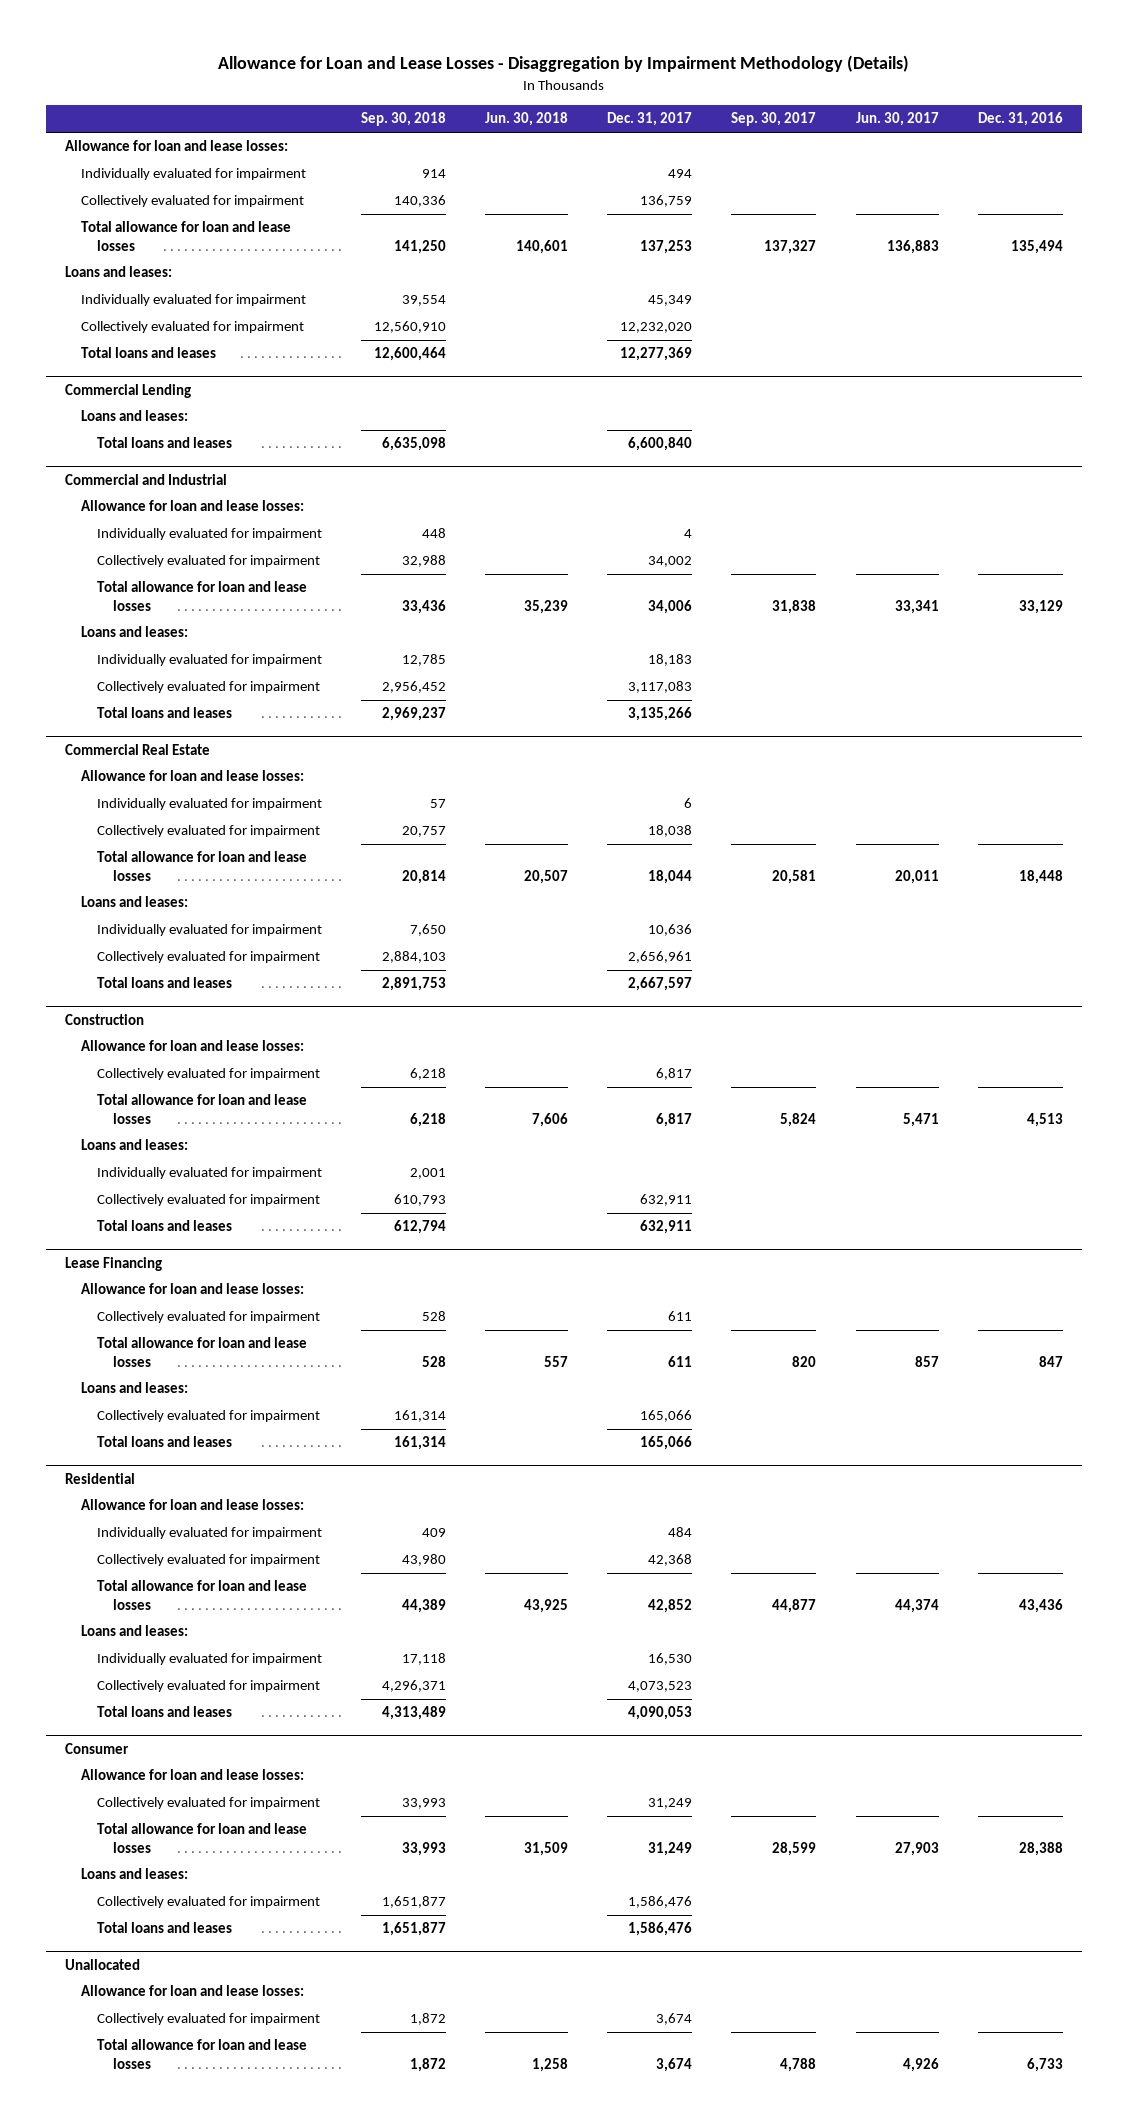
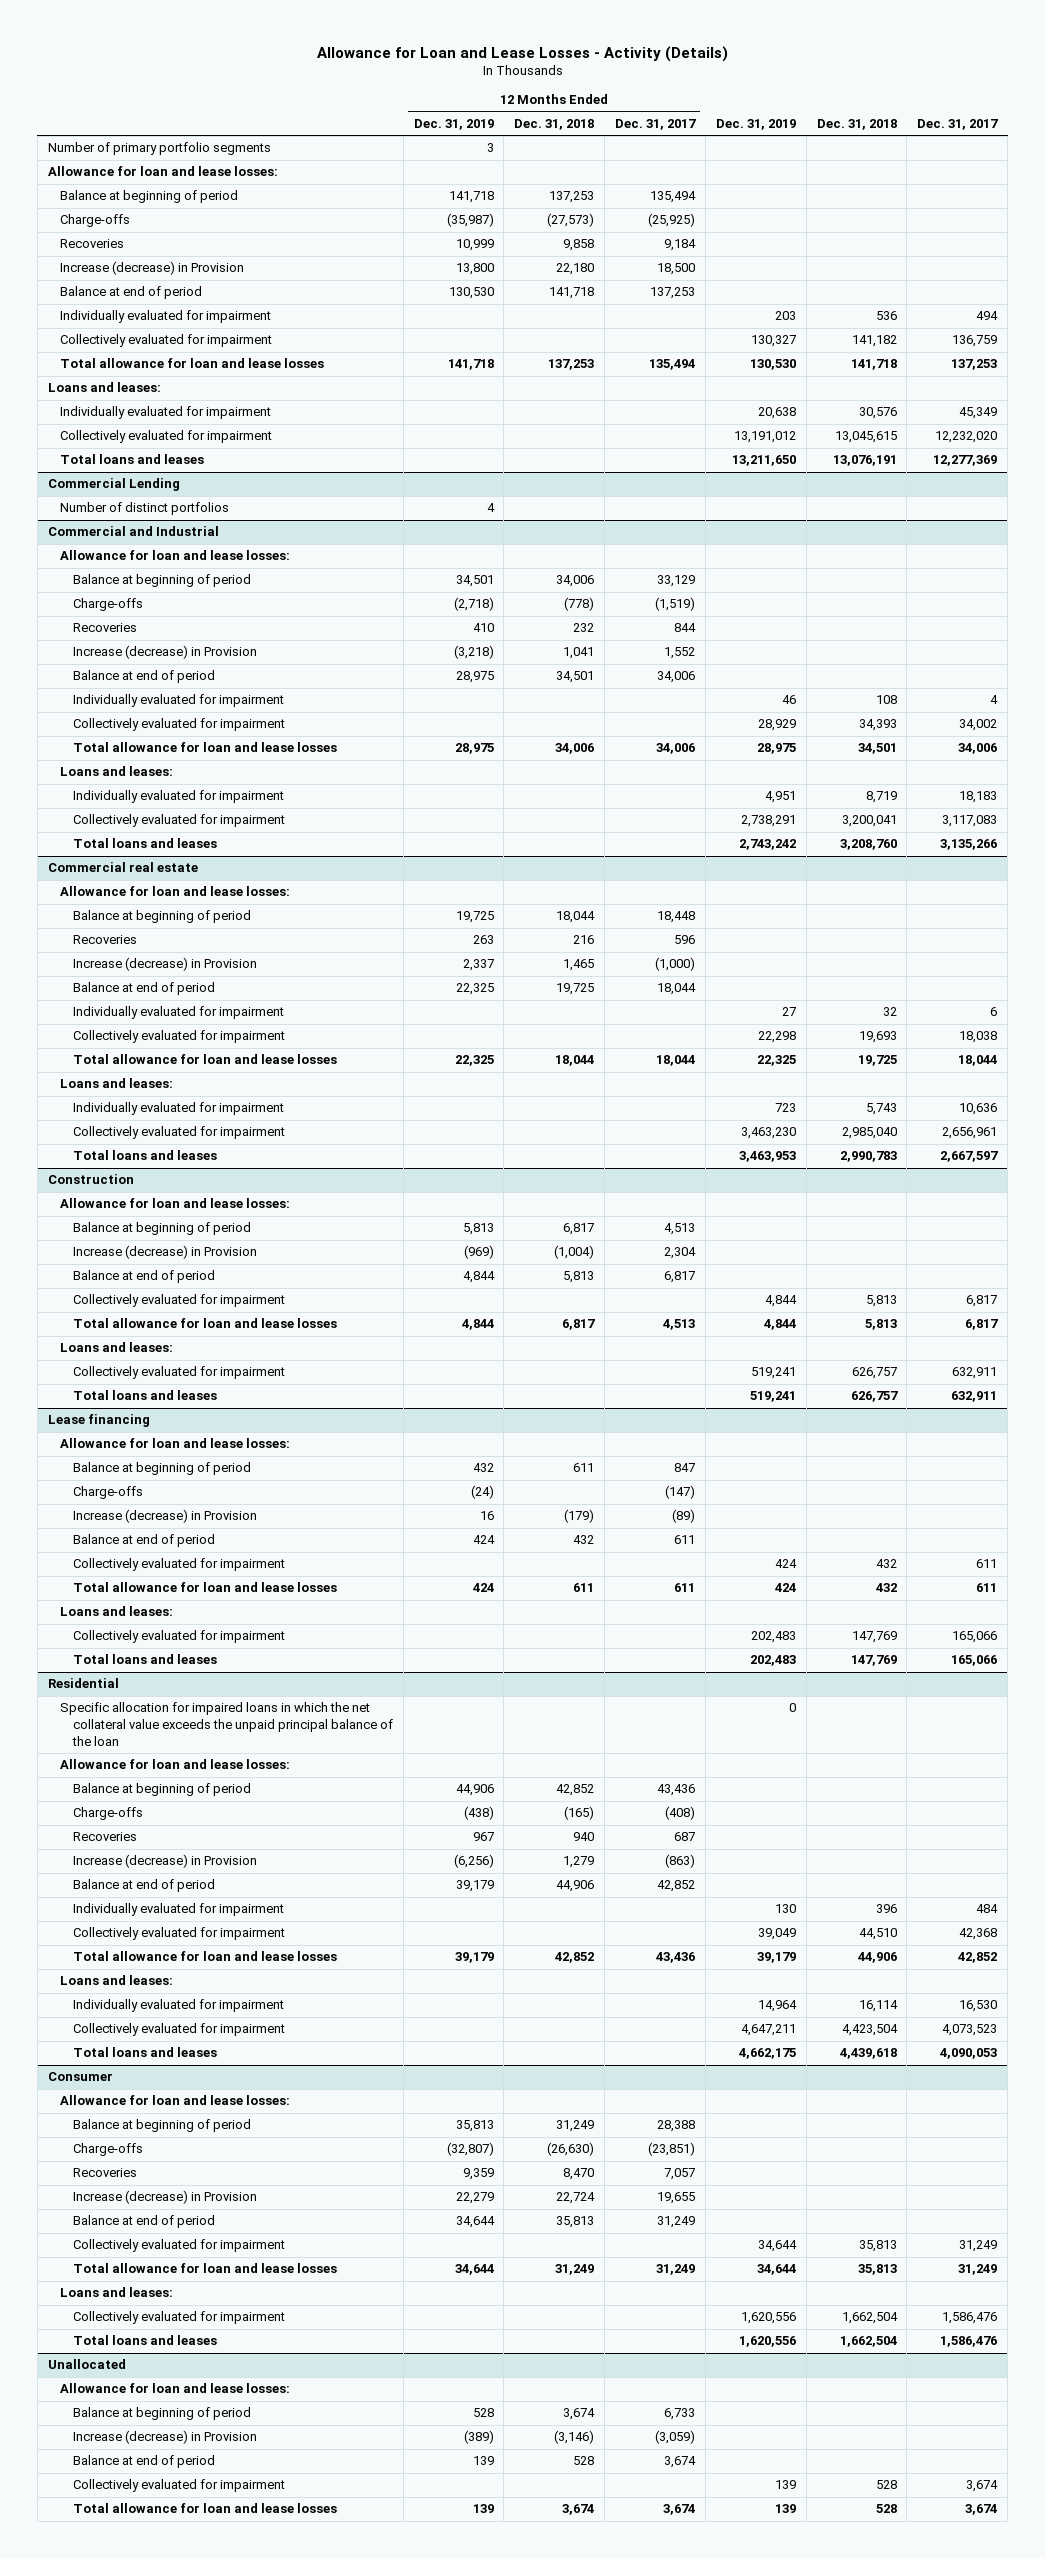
- Allowance for Loan and Lease Losses - Disaggregation by Impairment Methodology (Details)
+ Allowance for Loan and Lease Losses - Activity (Details)
- | Sep. 30, 2018 | Jun. 30, 2018 | Dec. 31, 2017 | Sep. 30, 2017 | Jun. 30, 2017 | Dec. 31, 2016
+ | 12 Months Ended Dec. 31, 2019 | 12 Months Ended Dec. 31, 2018 | 12 Months Ended Dec. 31, 2017 | Dec. 31, 2019 | Dec. 31, 2018 | Dec. 31, 2017
+ Number of primary portfolio segments | 3 | | | | |
+ Balance at beginning of period | 141,718 | 137,253 | 135,494 | | |
+ Charge-offs | (35,987) | (27,573) | (25,925) | | |
+ Recoveries | 10,999 | 9,858 | 9,184 | | |
+ Increase (decrease) in Provision | 13,800 | 22,180 | 18,500 | | |
+ Balance at end of period | 130,530 | 141,718 | 137,253 | | |
@ Commercial Lending
- Loans and leases:
- Total loans and leases | 6,635,098 | | 6,600,840 | | |
+ Number of distinct portfolios | 4 | | | | |
@ Commercial and Industrial
+ Balance at beginning of period | 34,501 | 34,006 | 33,129 | | |
+ Charge-offs | (2,718) | (778) | (1,519) | | |
+ Recoveries | 410 | 232 | 844 | | |
+ Increase (decrease) in Provision | (3,218) | 1,041 | 1,552 | | |
+ Balance at end of period | 28,975 | 34,501 | 34,006 | | |
- Commercial Real Estate
+ Commercial real estate
+ Balance at beginning of period | 19,725 | 18,044 | 18,448 | | |
+ Recoveries | 263 | 216 | 596 | | |
+ Increase (decrease) in Provision | 2,337 | 1,465 | (1,000) | | |
+ Balance at end of period | 22,325 | 19,725 | 18,044 | | |
@ Construction
+ Balance at beginning of period | 5,813 | 6,817 | 4,513 | | |
+ Increase (decrease) in Provision | (969) | (1,004) | 2,304 | | |
+ Balance at end of period | 4,844 | 5,813 | 6,817 | | |
- Individually evaluated for impairment | 2,001 | | | | |
- Lease Financing
+ Lease financing
+ Balance at beginning of period | 432 | 611 | 847 | | |
+ Charge-offs | (24) | | (147) | | |
+ Increase (decrease) in Provision | 16 | (179) | (89) | | |
+ Balance at end of period | 424 | 432 | 611 | | |
@ Residential
+ Specific allocation for impaired loans in which the net collateral value exceeds the unpaid principal balance of the loan | | | | 0 | |
+ Balance at beginning of period | 44,906 | 42,852 | 43,436 | | |
+ Charge-offs | (438) | (165) | (408) | | |
+ Recoveries | 967 | 940 | 687 | | |
+ Increase (decrease) in Provision | (6,256) | 1,279 | (863) | | |
+ Balance at end of period | 39,179 | 44,906 | 42,852 | | |
@ Consumer
+ Balance at beginning of period | 35,813 | 31,249 | 28,388 | | |
+ Charge-offs | (32,807) | (26,630) | (23,851) | | |
+ Recoveries | 9,359 | 8,470 | 7,057 | | |
+ Increase (decrease) in Provision | 22,279 | 22,724 | 19,655 | | |
+ Balance at end of period | 34,644 | 35,813 | 31,249 | | |
@ Unallocated
+ Balance at beginning of period | 528 | 3,674 | 6,733 | | |
+ Increase (decrease) in Provision | (389) | (3,146) | (3,059) | | |
+ Balance at end of period | 139 | 528 | 3,674 | | |

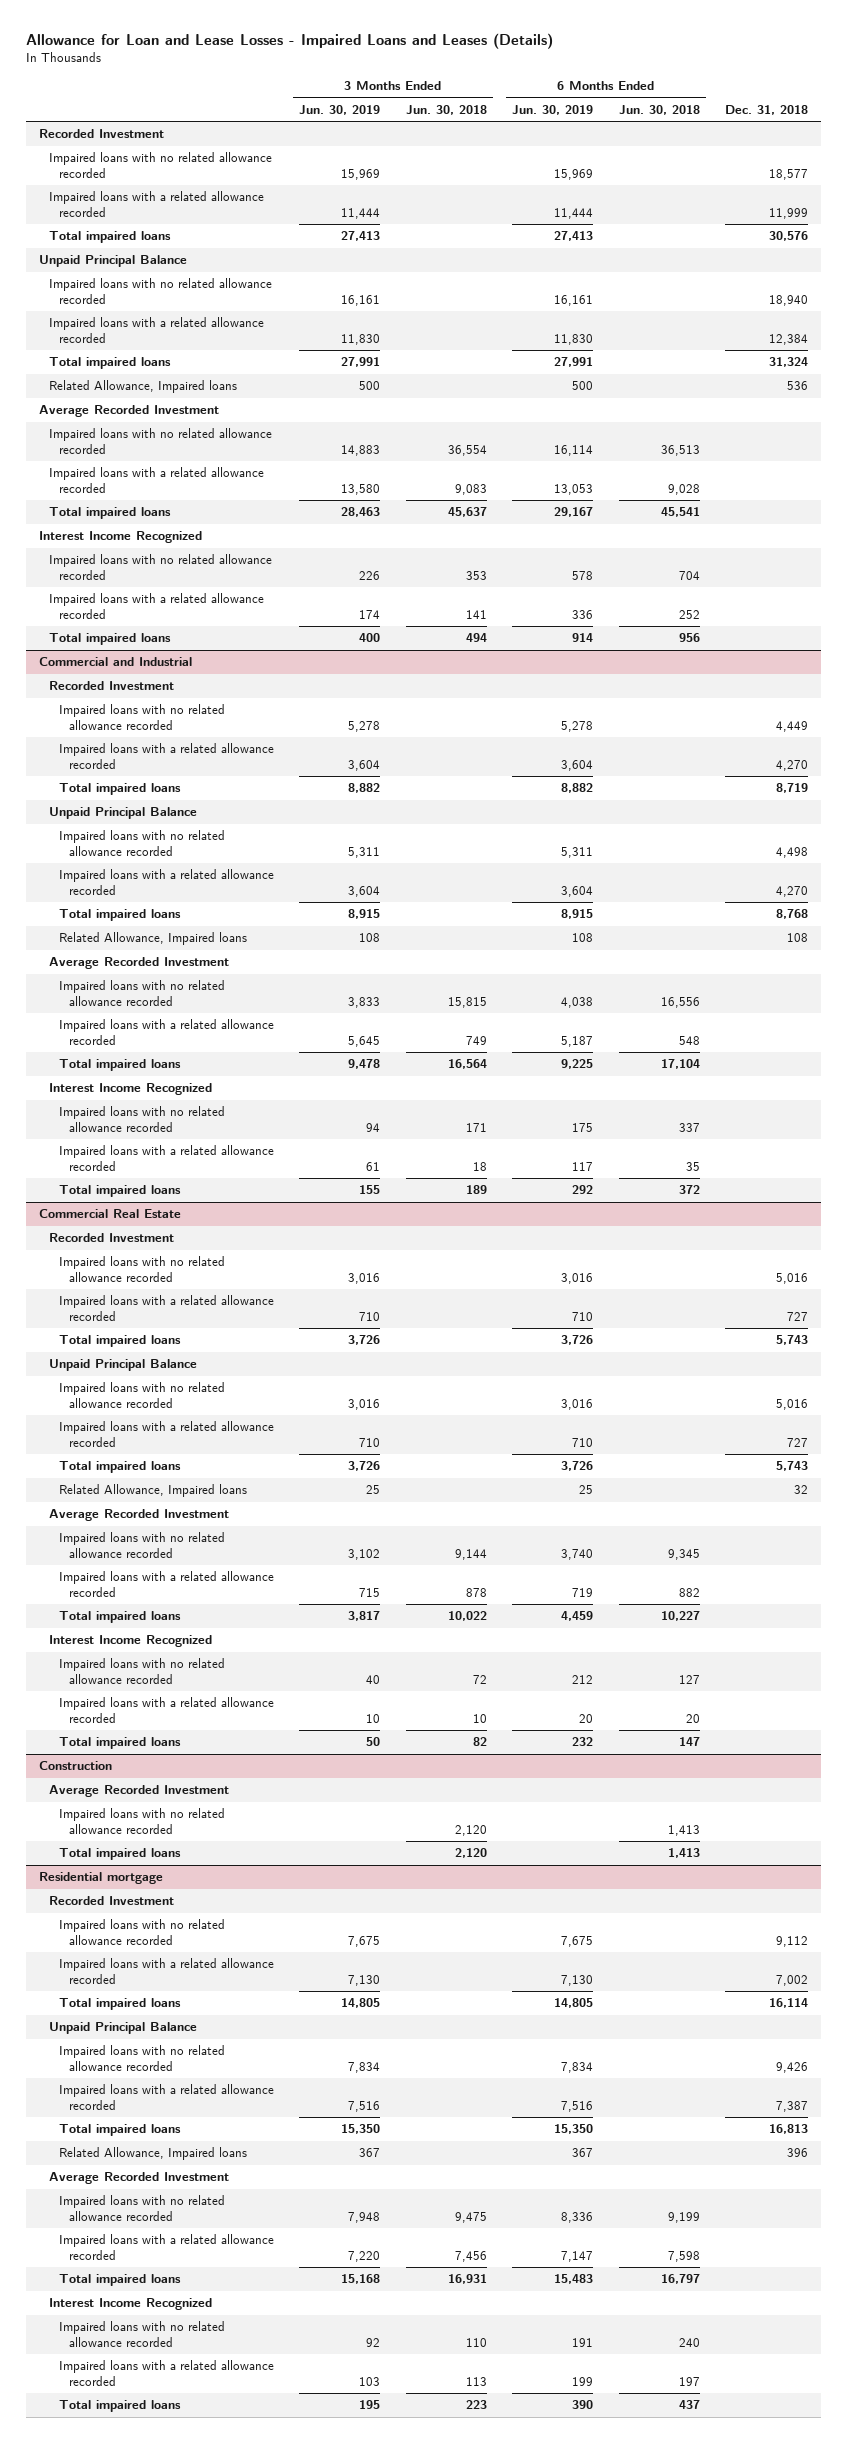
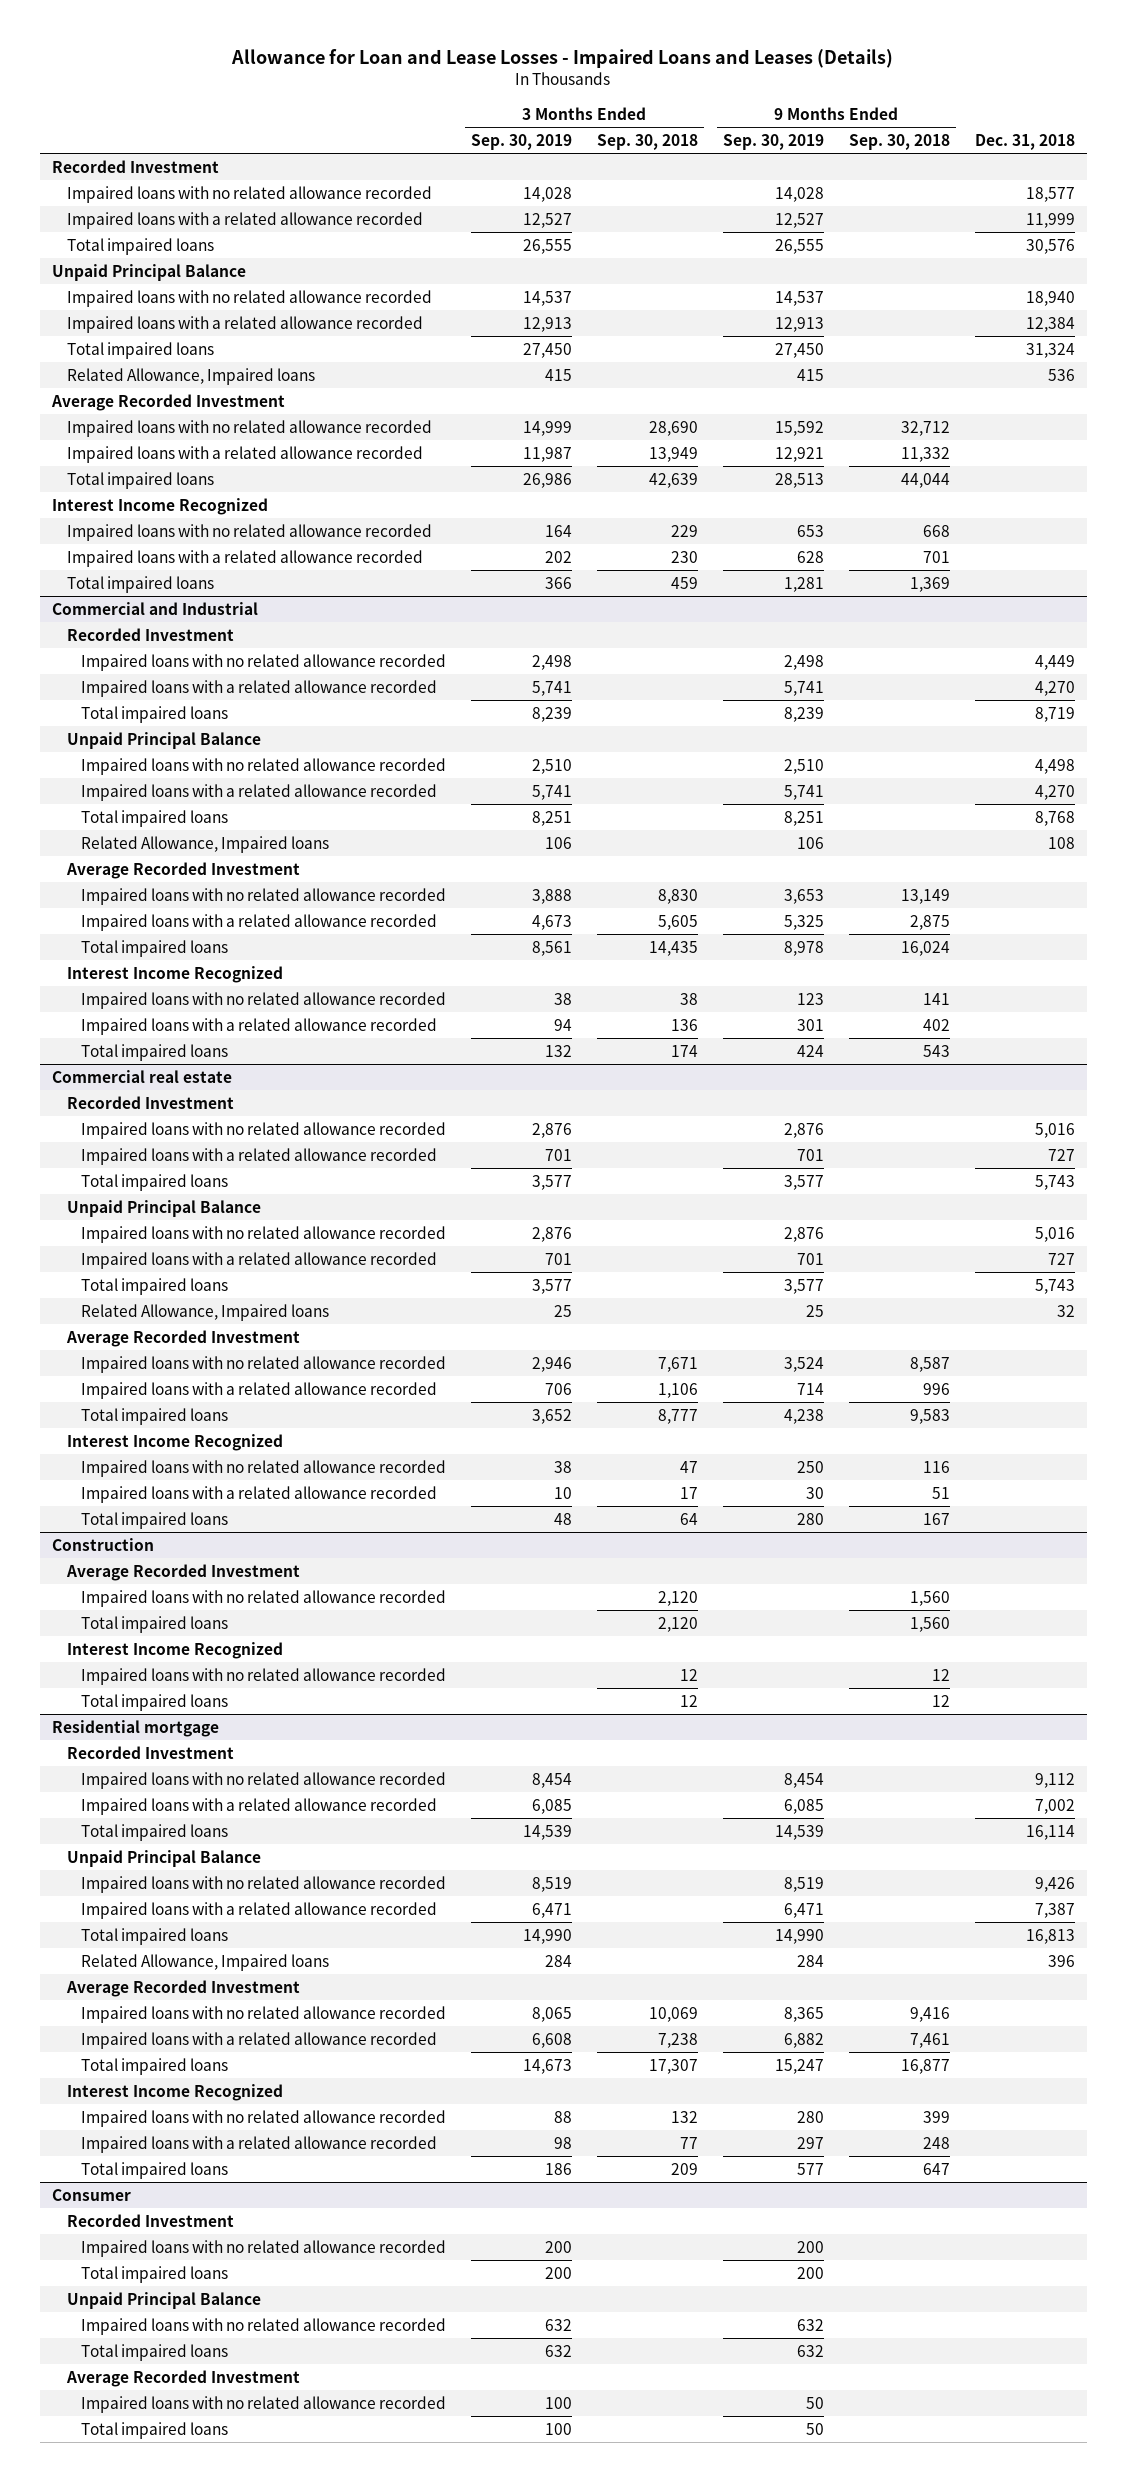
- | 3 Months Ended Jun. 30, 2019 | 3 Months Ended Jun. 30, 2018 | 6 Months Ended Jun. 30, 2019 | 6 Months Ended Jun. 30, 2018 | Dec. 31, 2018
+ | 3 Months Ended Sep. 30, 2019 | 3 Months Ended Sep. 30, 2018 | 9 Months Ended Sep. 30, 2019 | 9 Months Ended Sep. 30, 2018 | Dec. 31, 2018
- Commercial Real Estate
+ Commercial real estate
@ Construction
+ Interest Income Recognized
+ Impaired loans with no related allowance recorded | | 12 | | 12 |
+ Total impaired loans | | 12 | | 12 |
+ Consumer
+ Recorded Investment
+ Impaired loans with no related allowance recorded | 200 | | 200 | |
+ Total impaired loans | 200 | | 200 | |
+ Unpaid Principal Balance
+ Impaired loans with no related allowance recorded | 632 | | 632 | |
+ Total impaired loans | 632 | | 632 | |
+ Average Recorded Investment
+ Impaired loans with no related allowance recorded | 100 | | 50 | |
+ Total impaired loans | 100 | | 50 | |

